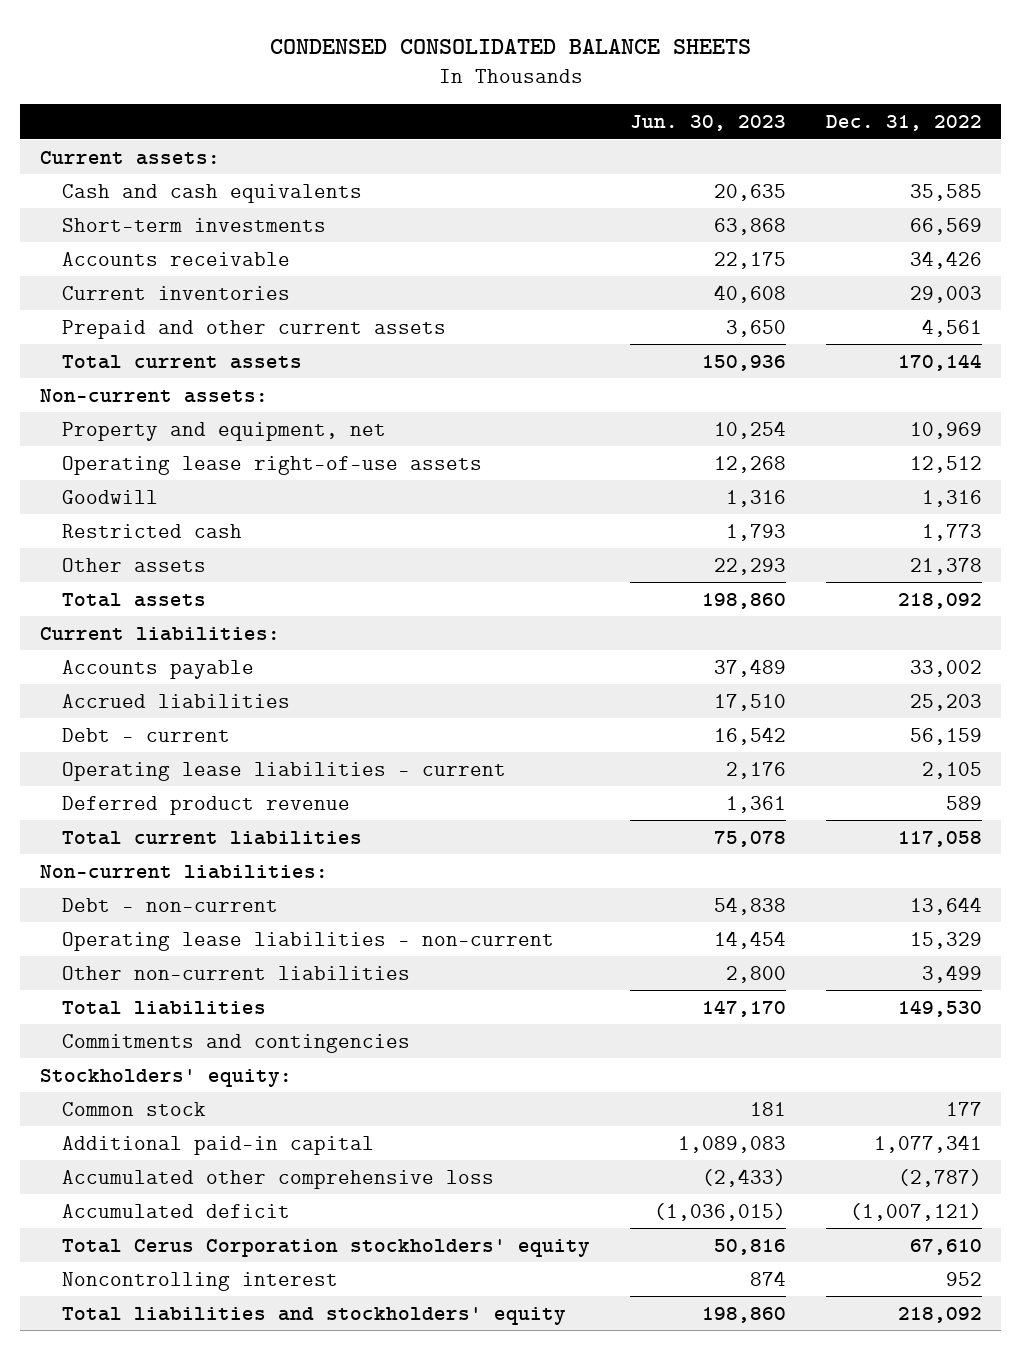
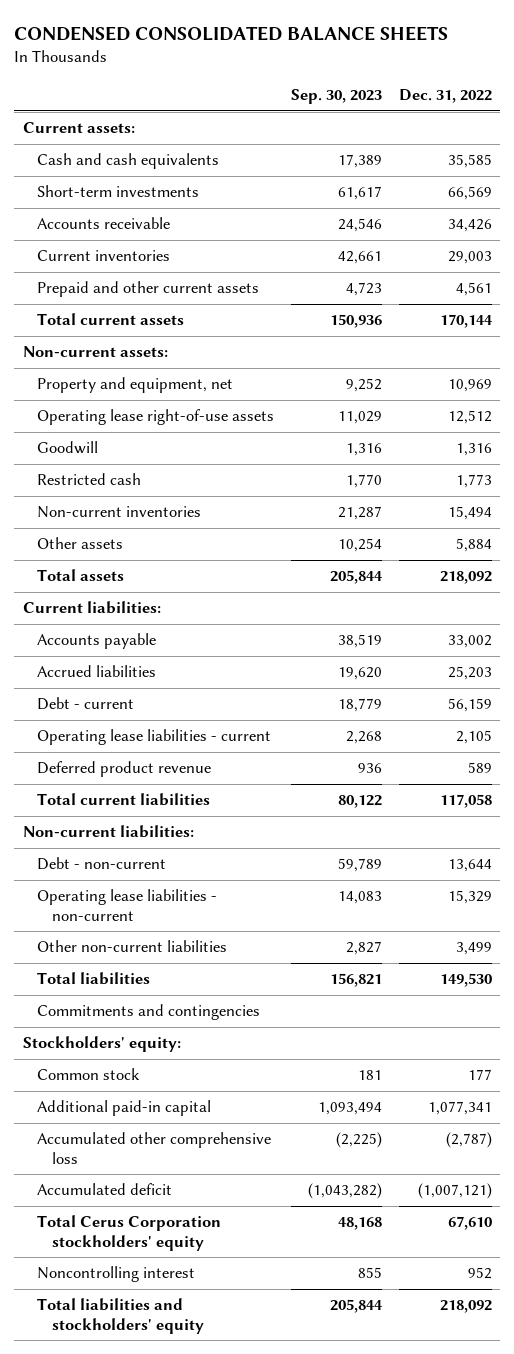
- | Jun. 30, 2023 | Dec. 31, 2022
+ | Sep. 30, 2023 | Dec. 31, 2022
- Other assets | 22,293 | 21,378
+ Non-current inventories | 21,287 | 15,494
+ Other assets | 10,254 | 5,884

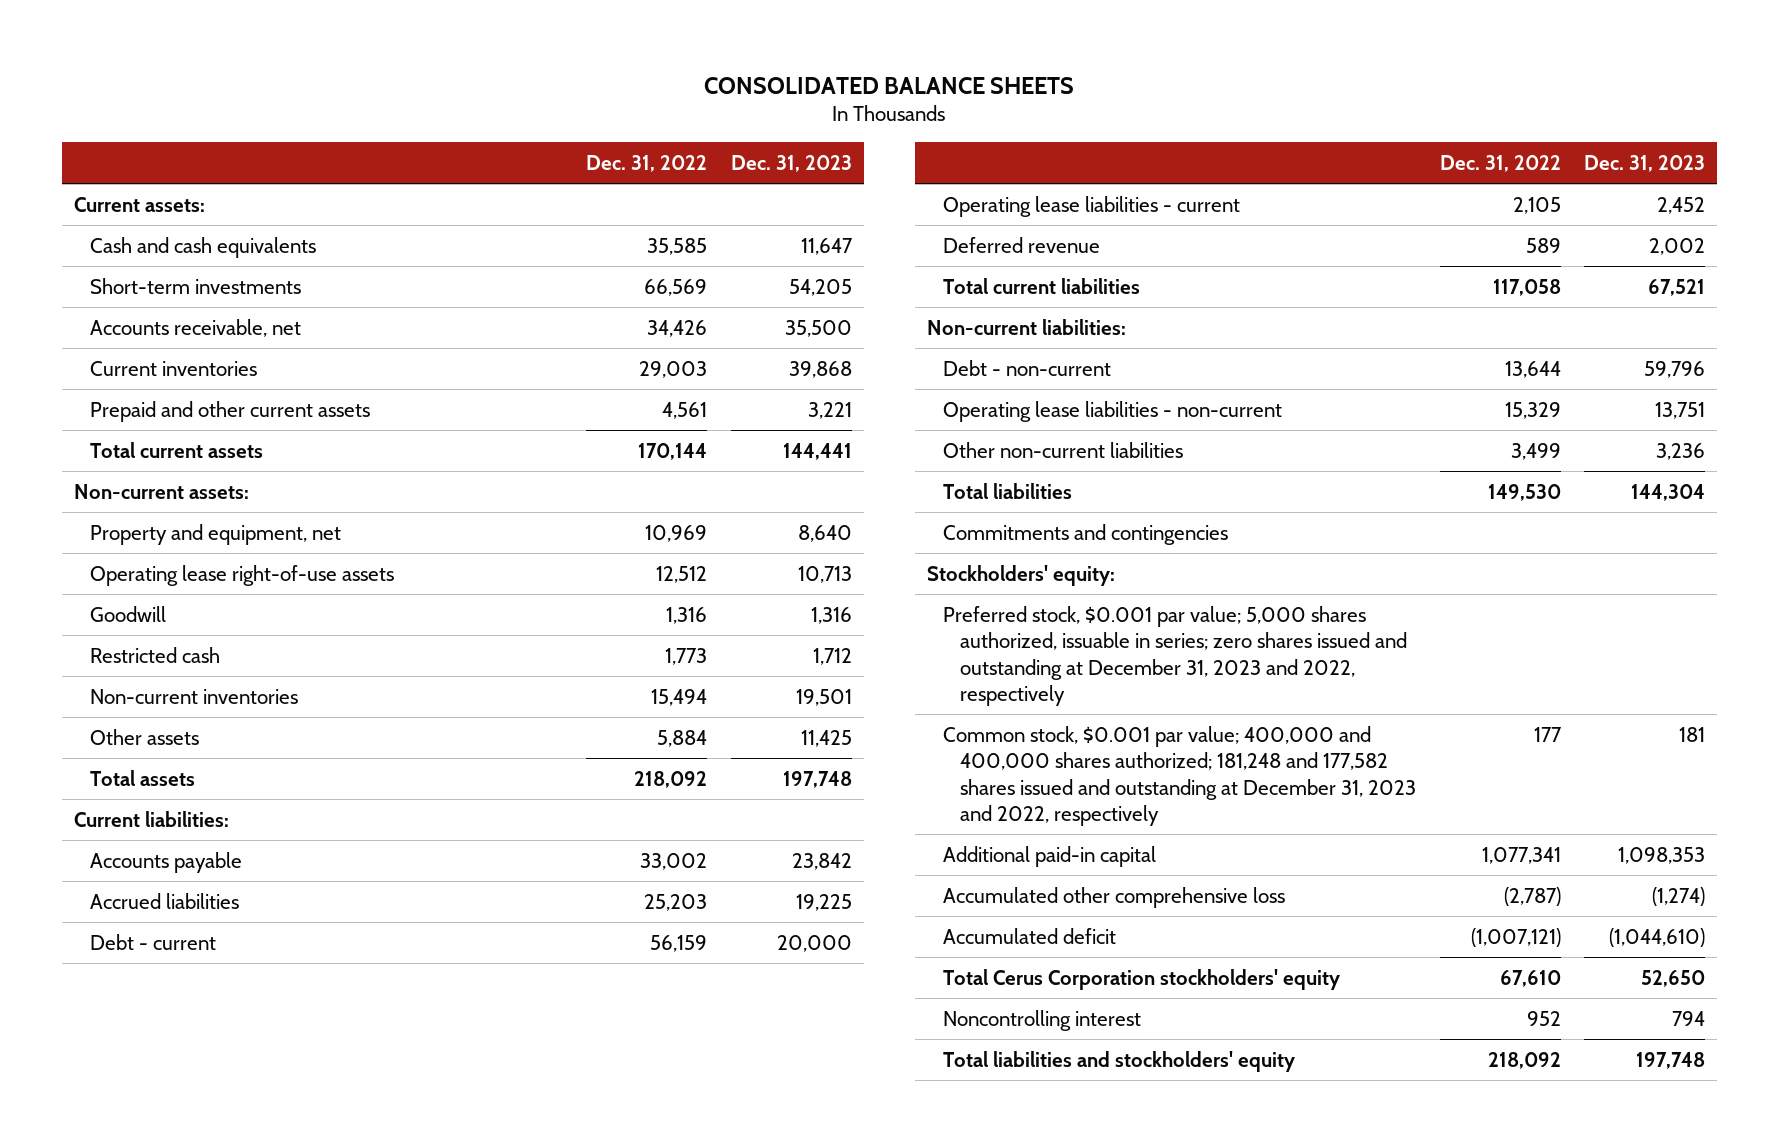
- CONDENSED CONSOLIDATED BALANCE SHEETS
+ CONSOLIDATED BALANCE SHEETS
- | Sep. 30, 2023 | Dec. 31, 2022
+ | Dec. 31, 2022 | Dec. 31, 2023
- Accounts receivable | 24,546 | 34,426
+ Accounts receivable, net | 34,426 | 35,500
- Deferred product revenue | 936 | 589
+ Deferred revenue | 589 | 2,002
- Common stock | 181 | 177
+ Preferred stock, $0.001 par value; 5,000 shares authorized, issuable in series; zero shares issued and outstanding at December 31, 2023 and 2022, respectively
+ Common stock, $0.001 par value; 400,000 and 400,000 shares authorized; 181,248 and 177,582 shares issued and outstanding at December 31, 2023 and 2022, respectively | 177 | 181

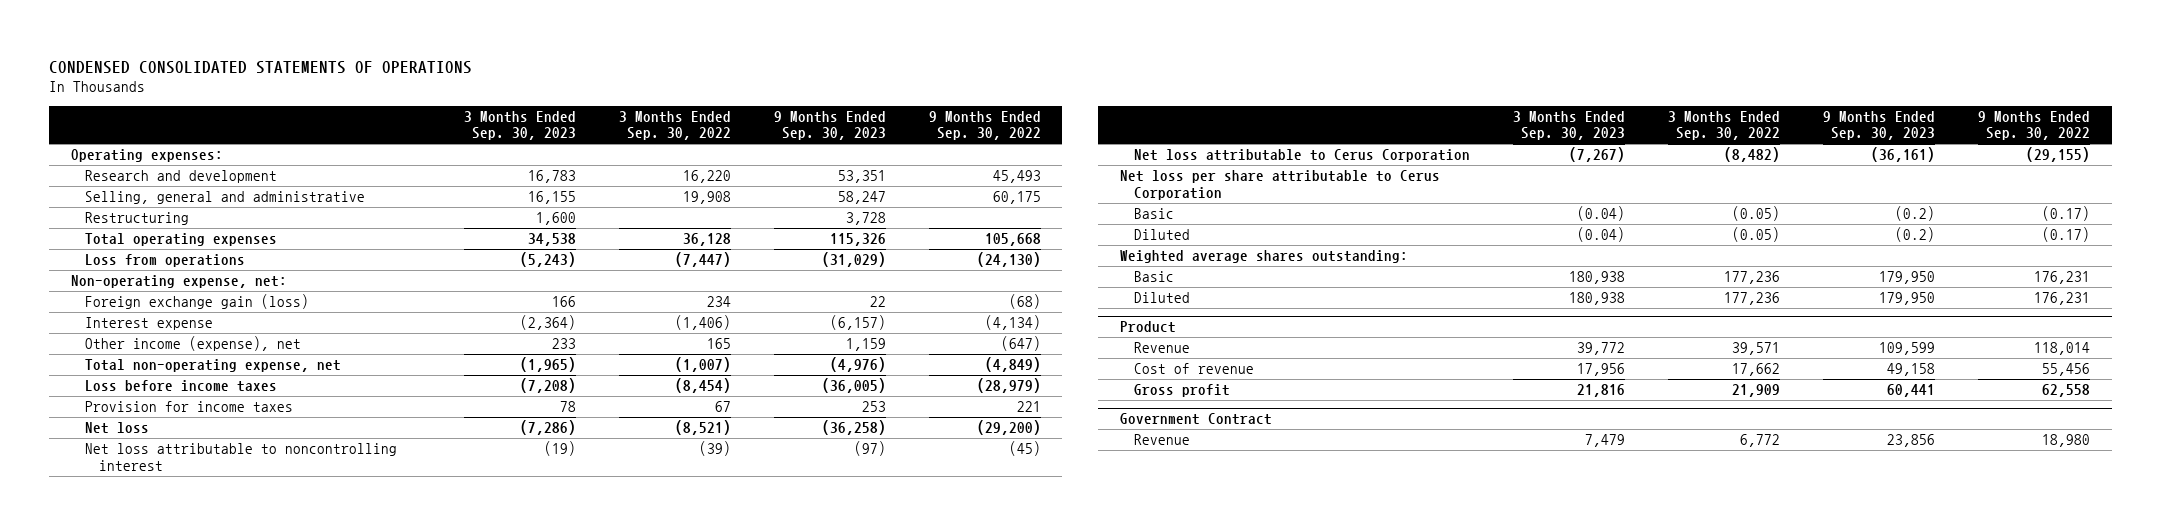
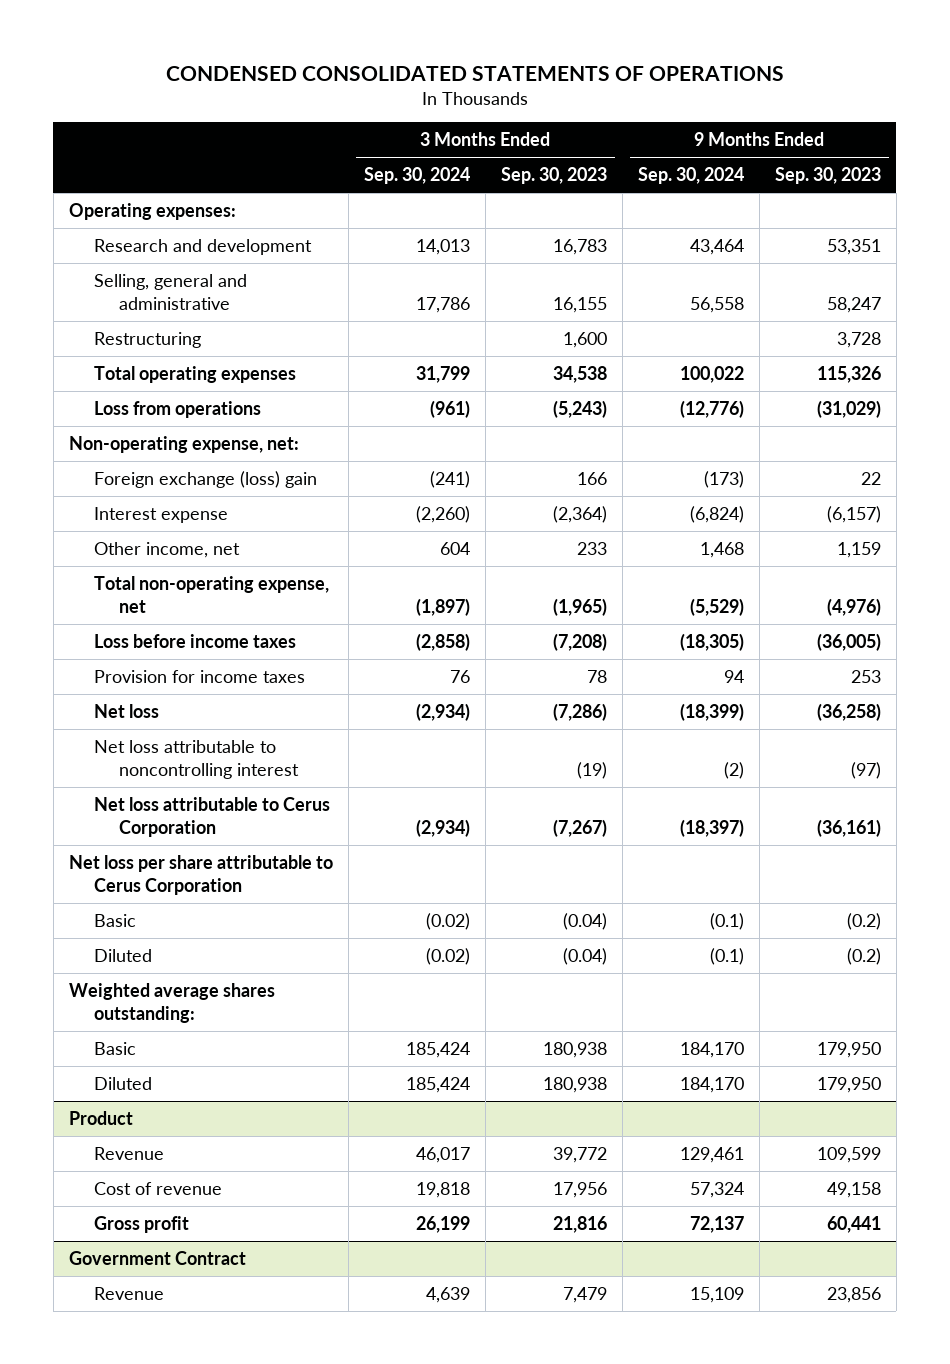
- | 3 Months Ended Sep. 30, 2023 | 3 Months Ended Sep. 30, 2022 | 9 Months Ended Sep. 30, 2023 | 9 Months Ended Sep. 30, 2022
+ | 3 Months Ended Sep. 30, 2024 | 3 Months Ended Sep. 30, 2023 | 9 Months Ended Sep. 30, 2024 | 9 Months Ended Sep. 30, 2023
- Foreign exchange gain (loss) | 166 | 234 | 22 | (68)
+ Foreign exchange (loss) gain | (241) | 166 | (173) | 22
- Other income (expense), net | 233 | 165 | 1,159 | (647)
+ Other income, net | 604 | 233 | 1,468 | 1,159

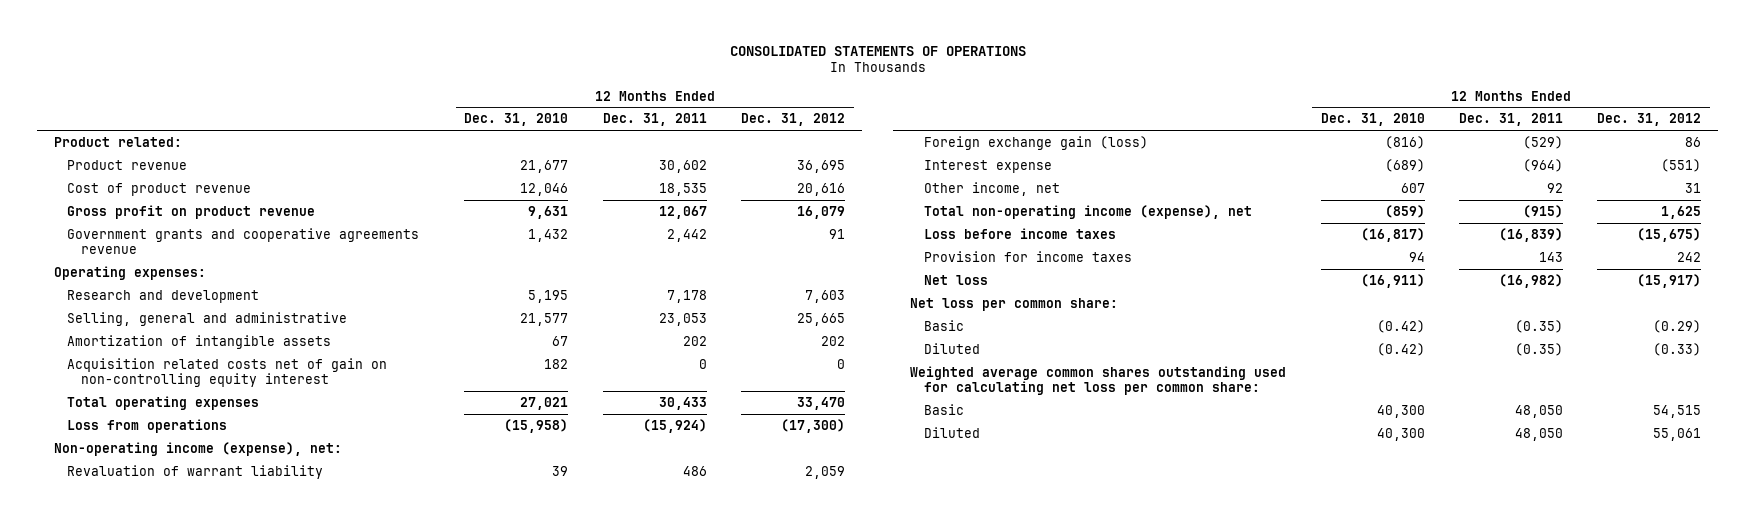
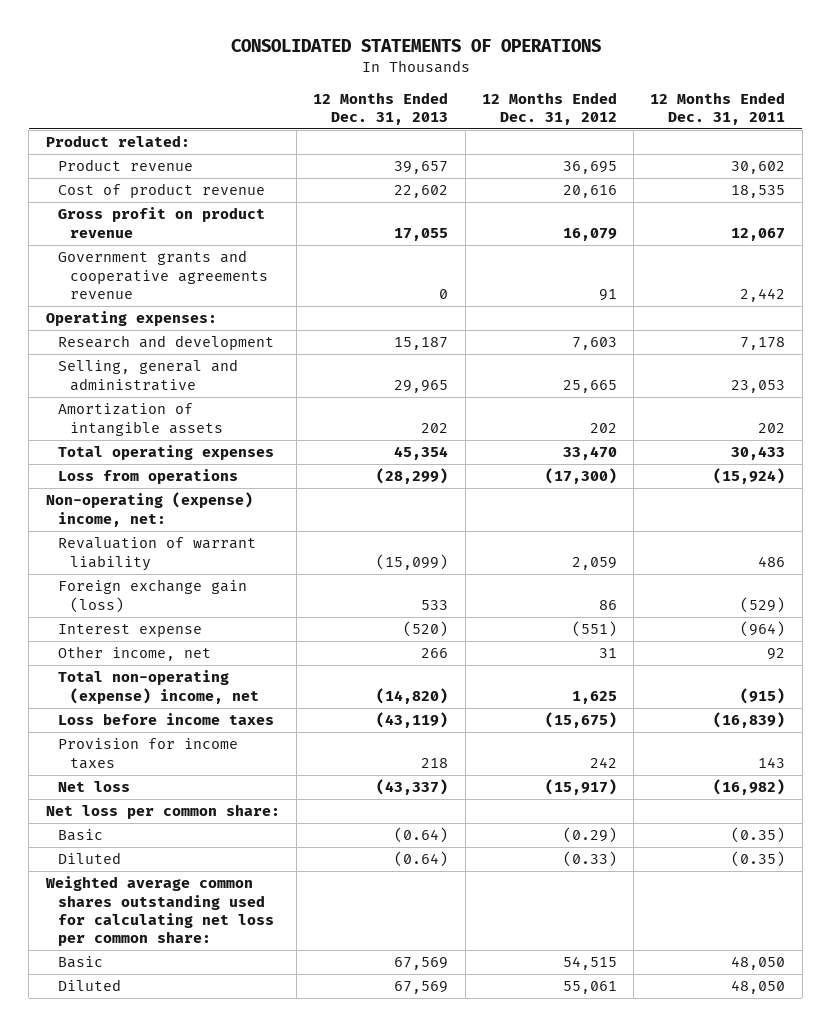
- | 12 Months Ended Dec. 31, 2010 | 12 Months Ended Dec. 31, 2011 | 12 Months Ended Dec. 31, 2012
+ | 12 Months Ended Dec. 31, 2013 | 12 Months Ended Dec. 31, 2012 | 12 Months Ended Dec. 31, 2011
- Acquisition related costs net of gain on non-controlling equity interest | 182 | 0 | 0
- Non-operating income (expense), net:
+ Non-operating (expense) income, net:
- Total non-operating income (expense), net | (859) | (915) | 1,625
+ Total non-operating (expense) income, net | (14,820) | 1,625 | (915)

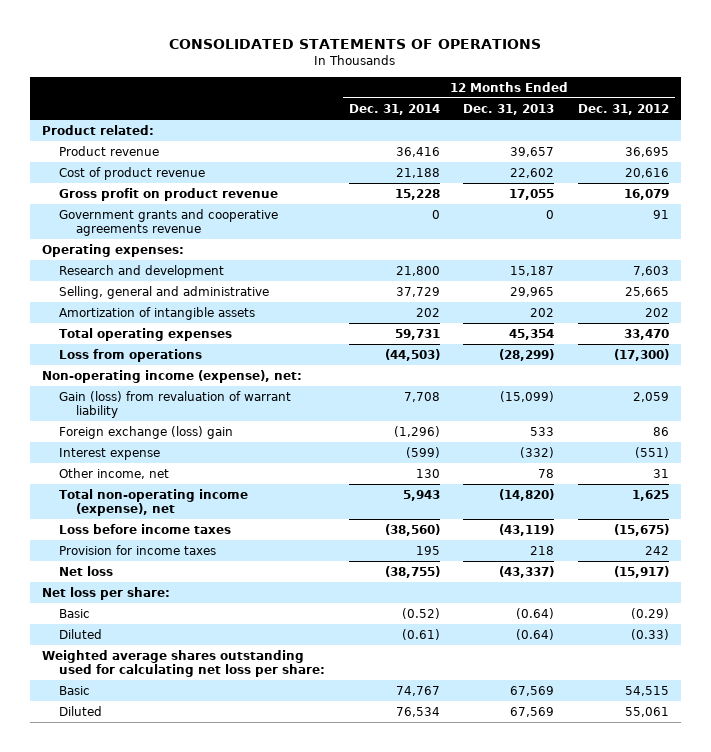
- | 12 Months Ended Dec. 31, 2013 | 12 Months Ended Dec. 31, 2012 | 12 Months Ended Dec. 31, 2011
+ | 12 Months Ended Dec. 31, 2014 | 12 Months Ended Dec. 31, 2013 | 12 Months Ended Dec. 31, 2012
- Non-operating (expense) income, net:
- Revaluation of warrant liability | (15,099) | 2,059 | 486
- Foreign exchange gain (loss) | 533 | 86 | (529)
- Interest expense | (520) | (551) | (964)
- Other income, net | 266 | 31 | 92
- Total non-operating (expense) income, net | (14,820) | 1,625 | (915)
+ Non-operating income (expense), net:
+ Gain (loss) from revaluation of warrant liability | 7,708 | (15,099) | 2,059
+ Foreign exchange (loss) gain | (1,296) | 533 | 86
+ Interest expense | (599) | (332) | (551)
+ Other income, net | 130 | 78 | 31
+ Total non-operating income (expense), net | 5,943 | (14,820) | 1,625
- Net loss per common share:
+ Net loss per share:
- Weighted average common shares outstanding used for calculating net loss per common share:
+ Weighted average shares outstanding used for calculating net loss per share:

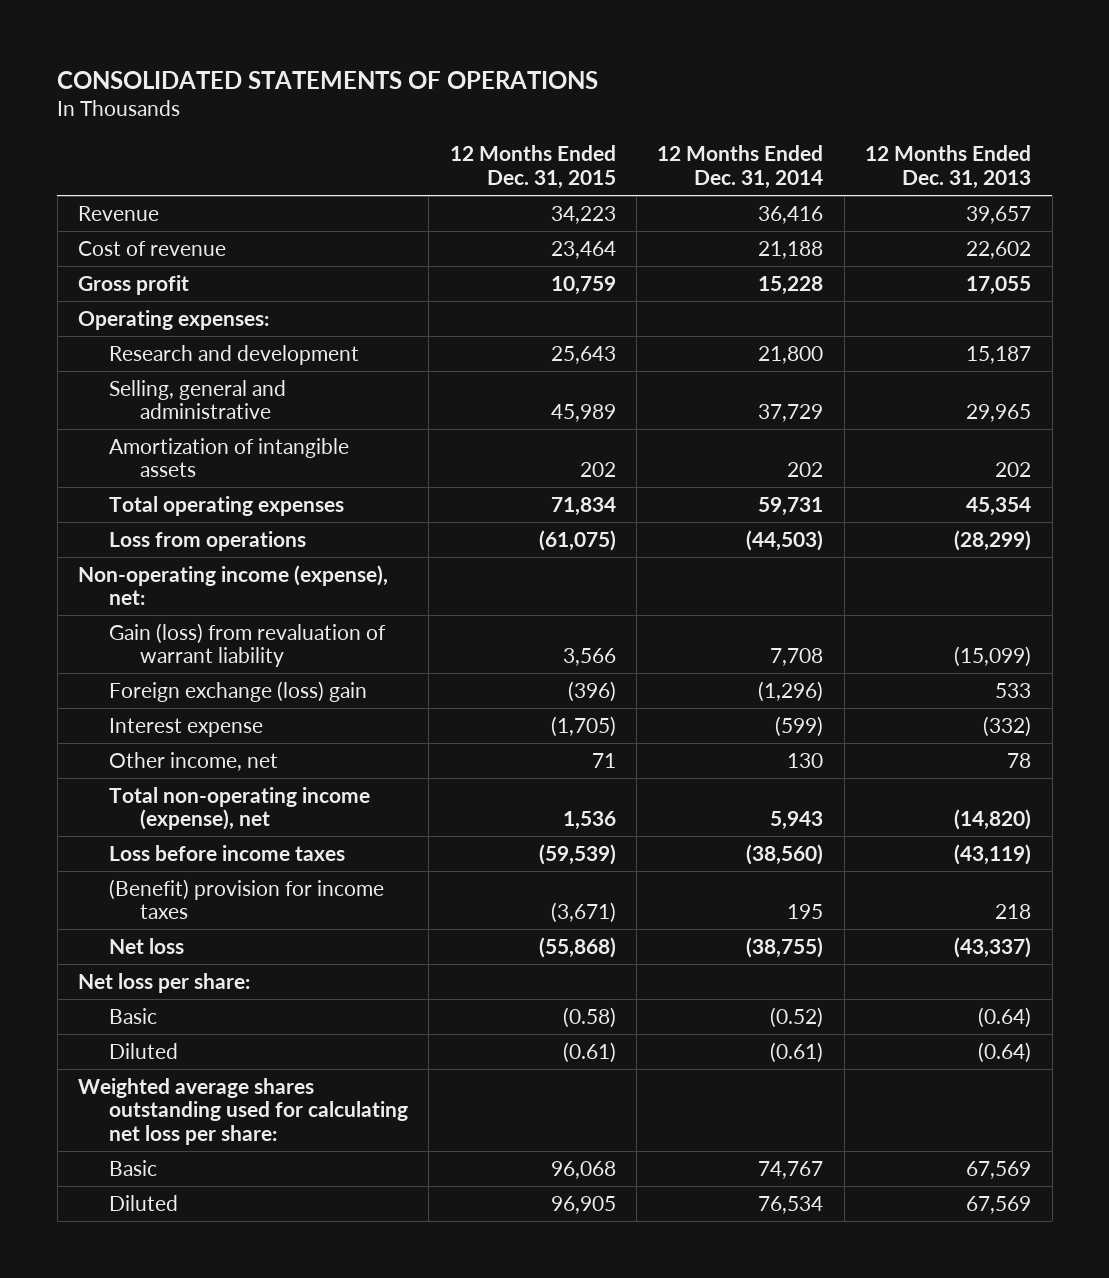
- | 12 Months Ended Dec. 31, 2014 | 12 Months Ended Dec. 31, 2013 | 12 Months Ended Dec. 31, 2012
+ | 12 Months Ended Dec. 31, 2015 | 12 Months Ended Dec. 31, 2014 | 12 Months Ended Dec. 31, 2013
- Product related:
- Product revenue | 36,416 | 39,657 | 36,695
- Cost of product revenue | 21,188 | 22,602 | 20,616
- Gross profit on product revenue | 15,228 | 17,055 | 16,079
- Government grants and cooperative agreements revenue | 0 | 0 | 91
+ Revenue | 34,223 | 36,416 | 39,657
+ Cost of revenue | 23,464 | 21,188 | 22,602
+ Gross profit | 10,759 | 15,228 | 17,055
- Provision for income taxes | 195 | 218 | 242
+ (Benefit) provision for income taxes | (3,671) | 195 | 218

